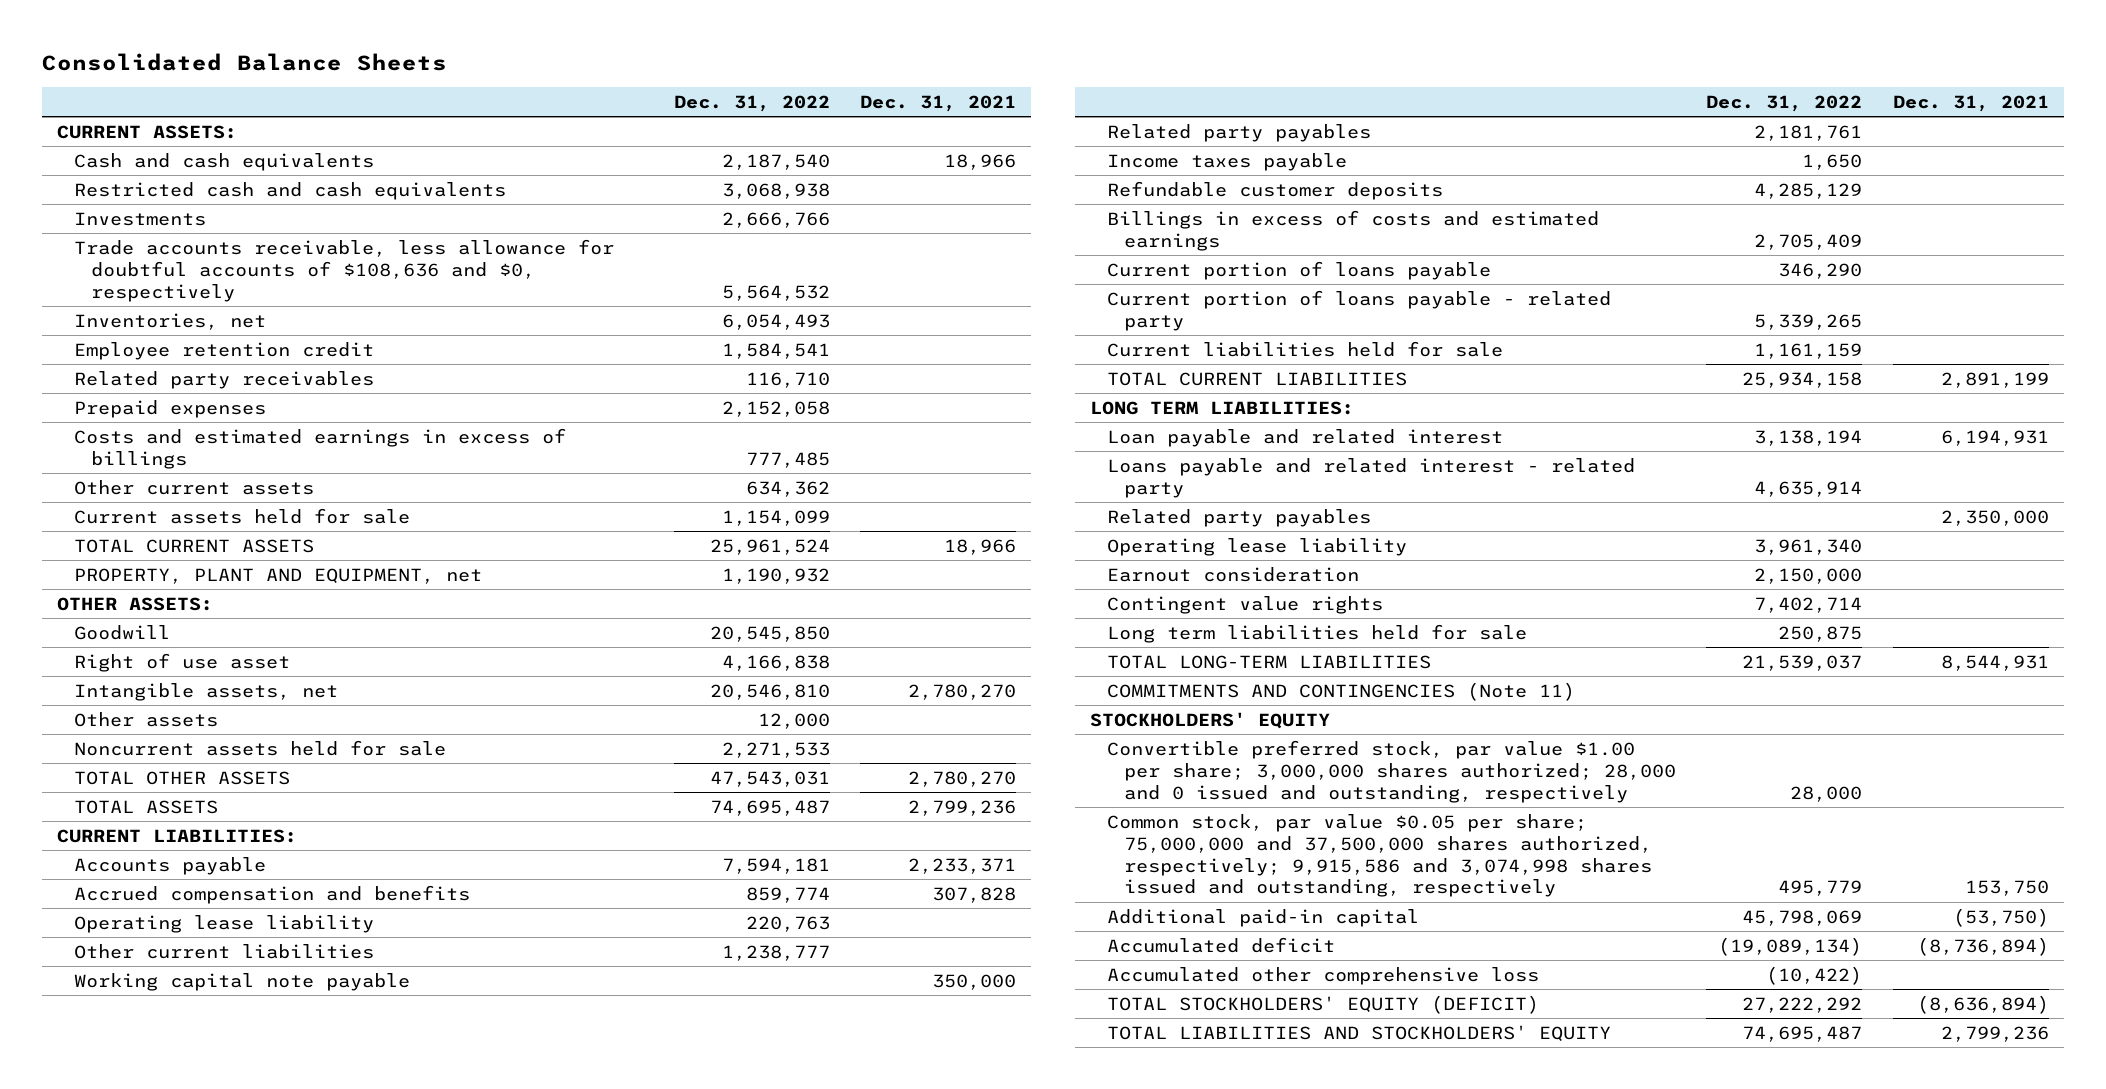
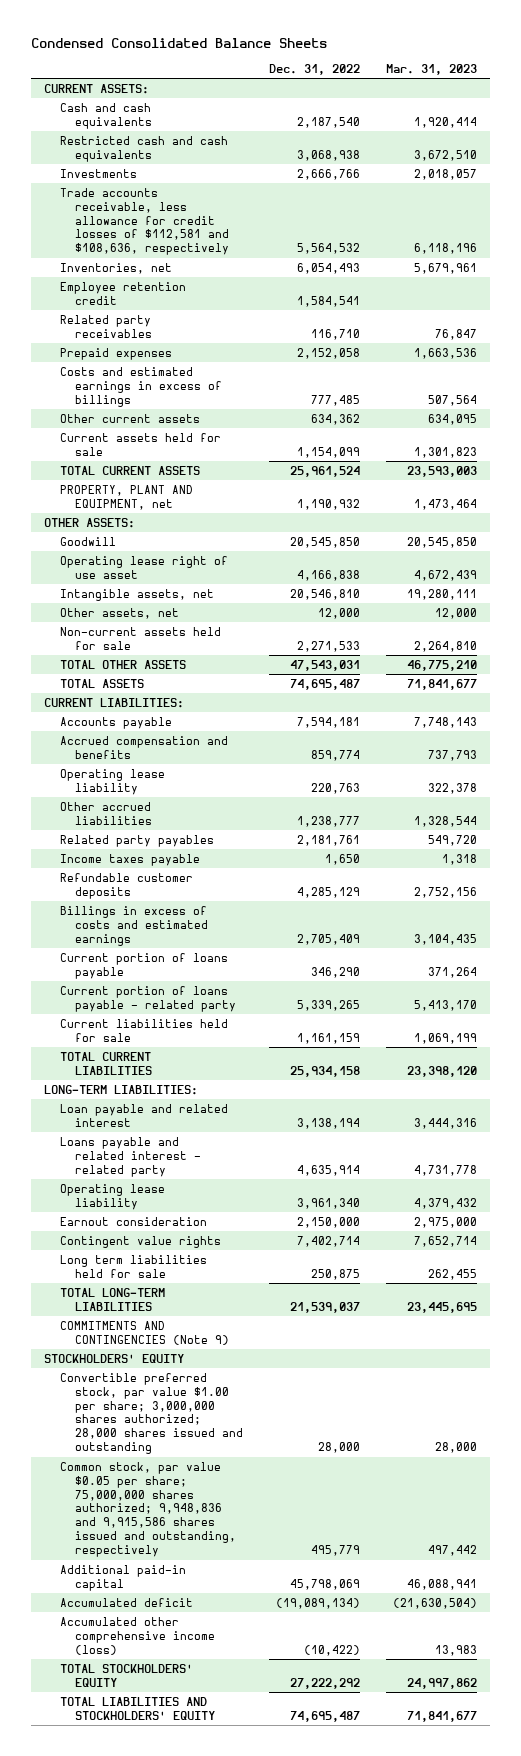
- Consolidated Balance Sheets
+ Condensed Consolidated Balance Sheets
- | Dec. 31, 2022 | Dec. 31, 2021
+ | Dec. 31, 2022 | Mar. 31, 2023
- Trade accounts receivable, less allowance for doubtful accounts of $108,636 and $0, respectively | 5,564,532 |
+ Trade accounts receivable, less allowance for credit losses of $112,581 and $108,636, respectively | 5,564,532 | 6,118,196
- Right of use asset | 4,166,838 |
+ Operating lease right of use asset | 4,166,838 | 4,672,439
- Other assets | 12,000 |
- Noncurrent assets held for sale | 2,271,533 |
+ Other assets, net | 12,000 | 12,000
+ Non-current assets held for sale | 2,271,533 | 2,264,810
- Other current liabilities | 1,238,777 |
- Working capital note payable | | 350,000
+ Other accrued liabilities | 1,238,777 | 1,328,544
- LONG TERM LIABILITIES:
+ LONG-TERM LIABILITIES:
- Related party payables | | 2,350,000
- COMMITMENTS AND CONTINGENCIES (Note 11)
+ COMMITMENTS AND CONTINGENCIES (Note 9)
- Convertible preferred stock, par value $1.00 per share; 3,000,000 shares authorized; 28,000 and 0 issued and outstanding, respectively | 28,000 |
- Common stock, par value $0.05 per share; 75,000,000 and 37,500,000 shares authorized, respectively; 9,915,586 and 3,074,998 shares issued and outstanding, respectively | 495,779 | 153,750
+ Convertible preferred stock, par value $1.00 per share; 3,000,000 shares authorized; 28,000 shares issued and outstanding | 28,000 | 28,000
+ Common stock, par value $0.05 per share; 75,000,000 shares authorized; 9,948,836 and 9,915,586 shares issued and outstanding, respectively | 495,779 | 497,442
- Accumulated other comprehensive loss | (10,422) |
- TOTAL STOCKHOLDERS' EQUITY (DEFICIT) | 27,222,292 | (8,636,894)
+ Accumulated other comprehensive income (loss) | (10,422) | 13,983
+ TOTAL STOCKHOLDERS' EQUITY | 27,222,292 | 24,997,862

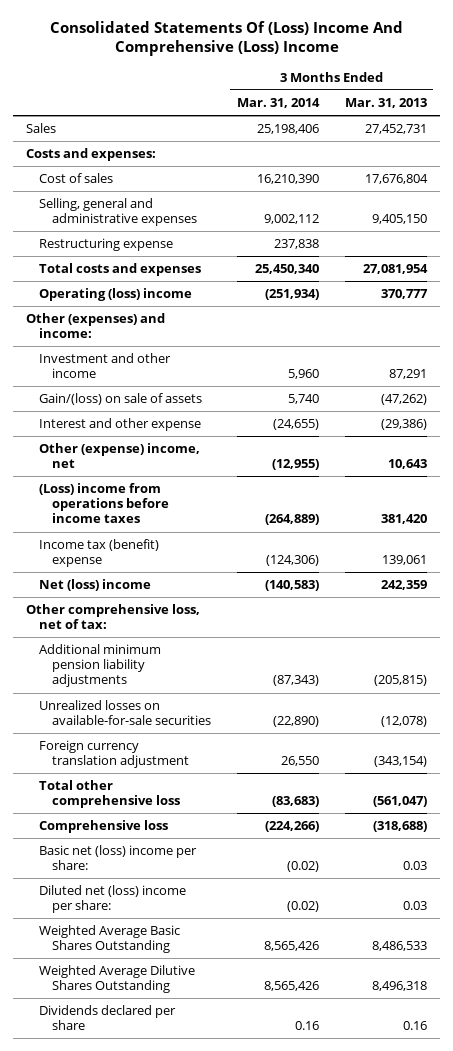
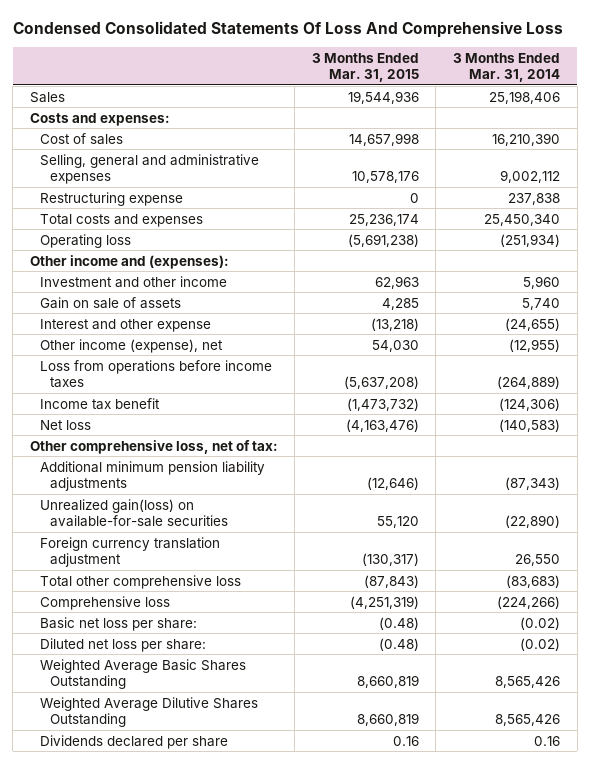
- Consolidated Statements Of (Loss) Income And Comprehensive (Loss) Income
+ Condensed Consolidated Statements Of Loss And Comprehensive Loss
- | 3 Months Ended Mar. 31, 2014 | 3 Months Ended Mar. 31, 2013
+ | 3 Months Ended Mar. 31, 2015 | 3 Months Ended Mar. 31, 2014
- Operating (loss) income | (251,934) | 370,777
- Other (expenses) and income:
+ Operating loss | (5,691,238) | (251,934)
+ Other income and (expenses):
- Gain/(loss) on sale of assets | 5,740 | (47,262)
+ Gain on sale of assets | 4,285 | 5,740
- Other (expense) income, net | (12,955) | 10,643
- (Loss) income from operations before income taxes | (264,889) | 381,420
- Income tax (benefit) expense | (124,306) | 139,061
- Net (loss) income | (140,583) | 242,359
+ Other income (expense), net | 54,030 | (12,955)
+ Loss from operations before income taxes | (5,637,208) | (264,889)
+ Income tax benefit | (1,473,732) | (124,306)
+ Net loss | (4,163,476) | (140,583)
- Unrealized losses on available-for-sale securities | (22,890) | (12,078)
+ Unrealized gain(loss) on available-for-sale securities | 55,120 | (22,890)
- Basic net (loss) income per share: | (0.02) | 0.03
- Diluted net (loss) income per share: | (0.02) | 0.03
+ Basic net loss per share: | (0.48) | (0.02)
+ Diluted net loss per share: | (0.48) | (0.02)

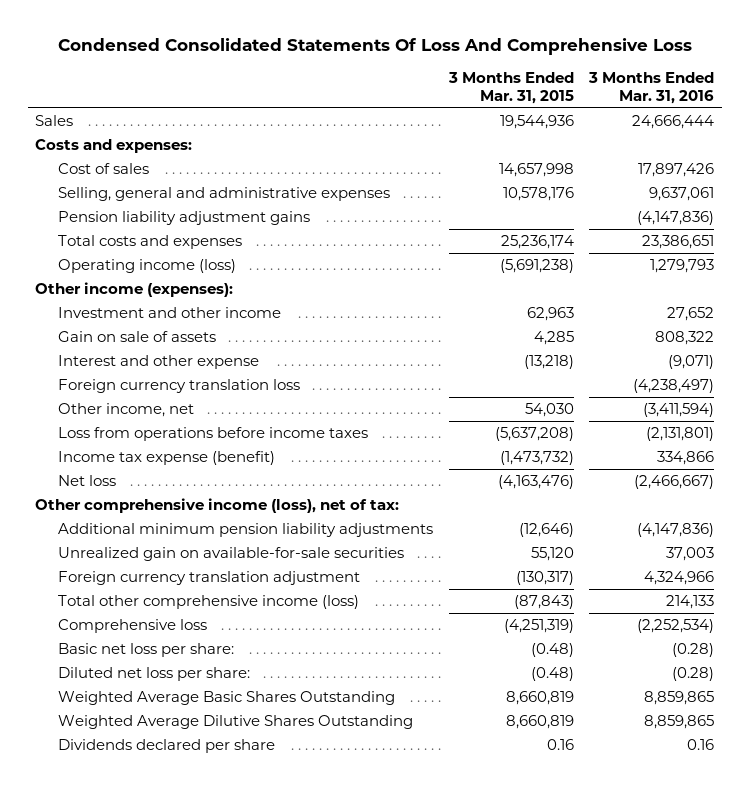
- | 3 Months Ended Mar. 31, 2015 | 3 Months Ended Mar. 31, 2014
+ | 3 Months Ended Mar. 31, 2015 | 3 Months Ended Mar. 31, 2016
- Restructuring expense | 0 | 237,838
+ Pension liability adjustment gains | | (4,147,836)
- Operating loss | (5,691,238) | (251,934)
- Other income and (expenses):
+ Operating income (loss) | (5,691,238) | 1,279,793
+ Other income (expenses):
- Other income (expense), net | 54,030 | (12,955)
+ Foreign currency translation loss | | (4,238,497)
+ Other income, net | 54,030 | (3,411,594)
- Income tax benefit | (1,473,732) | (124,306)
+ Income tax expense (benefit) | (1,473,732) | 334,866
- Other comprehensive loss, net of tax:
+ Other comprehensive income (loss), net of tax:
- Unrealized gain(loss) on available-for-sale securities | 55,120 | (22,890)
+ Unrealized gain on available-for-sale securities | 55,120 | 37,003
- Total other comprehensive loss | (87,843) | (83,683)
+ Total other comprehensive income (loss) | (87,843) | 214,133

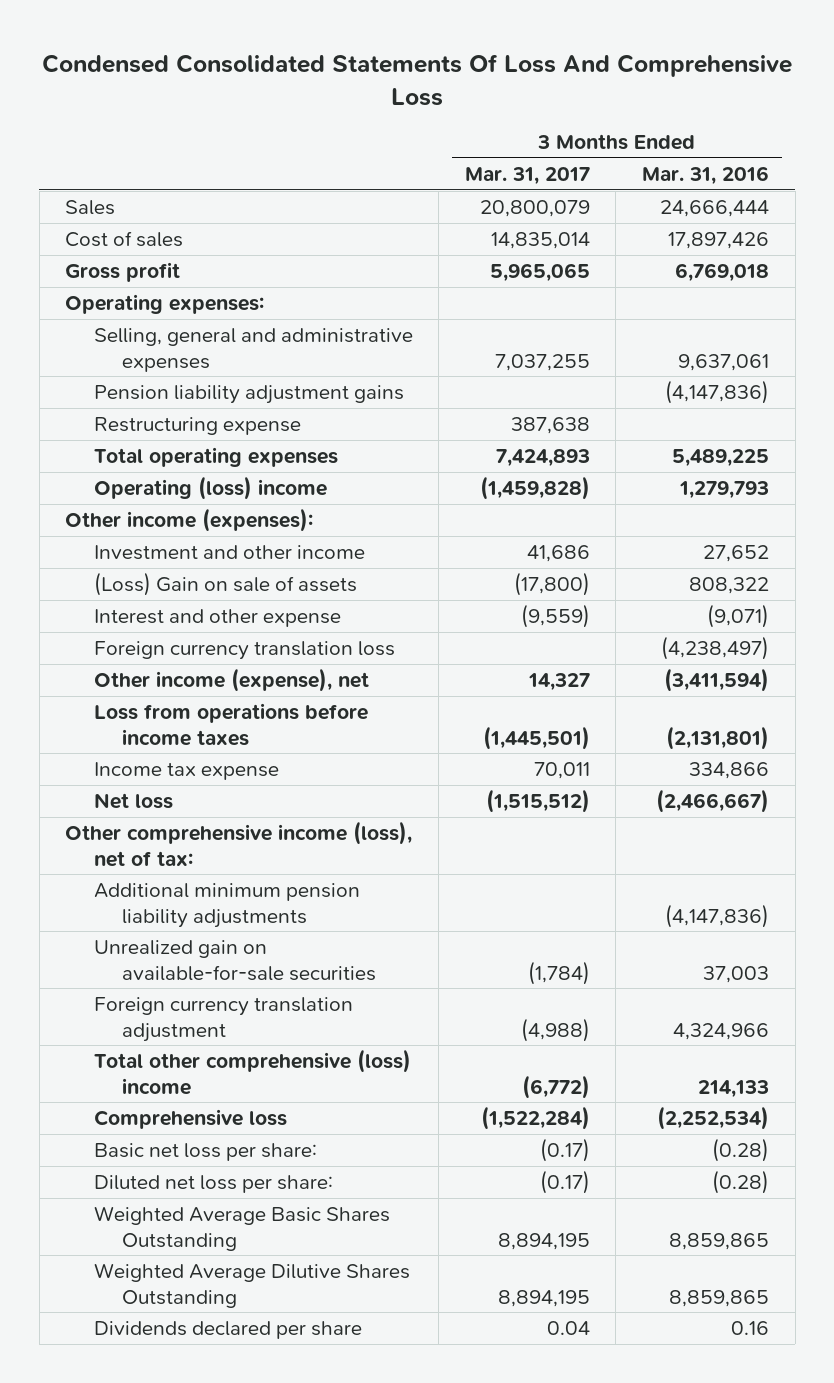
- | 3 Months Ended Mar. 31, 2015 | 3 Months Ended Mar. 31, 2016
+ | 3 Months Ended Mar. 31, 2017 | 3 Months Ended Mar. 31, 2016
- Costs and expenses:
+ Gross profit | 5,965,065 | 6,769,018
+ Operating expenses:
- Total costs and expenses | 25,236,174 | 23,386,651
- Operating income (loss) | (5,691,238) | 1,279,793
+ Restructuring expense | 387,638 |
+ Total operating expenses | 7,424,893 | 5,489,225
+ Operating (loss) income | (1,459,828) | 1,279,793
- Gain on sale of assets | 4,285 | 808,322
+ (Loss) Gain on sale of assets | (17,800) | 808,322
- Other income, net | 54,030 | (3,411,594)
+ Other income (expense), net | 14,327 | (3,411,594)
- Income tax expense (benefit) | (1,473,732) | 334,866
+ Income tax expense | 70,011 | 334,866
- Total other comprehensive income (loss) | (87,843) | 214,133
+ Total other comprehensive (loss) income | (6,772) | 214,133

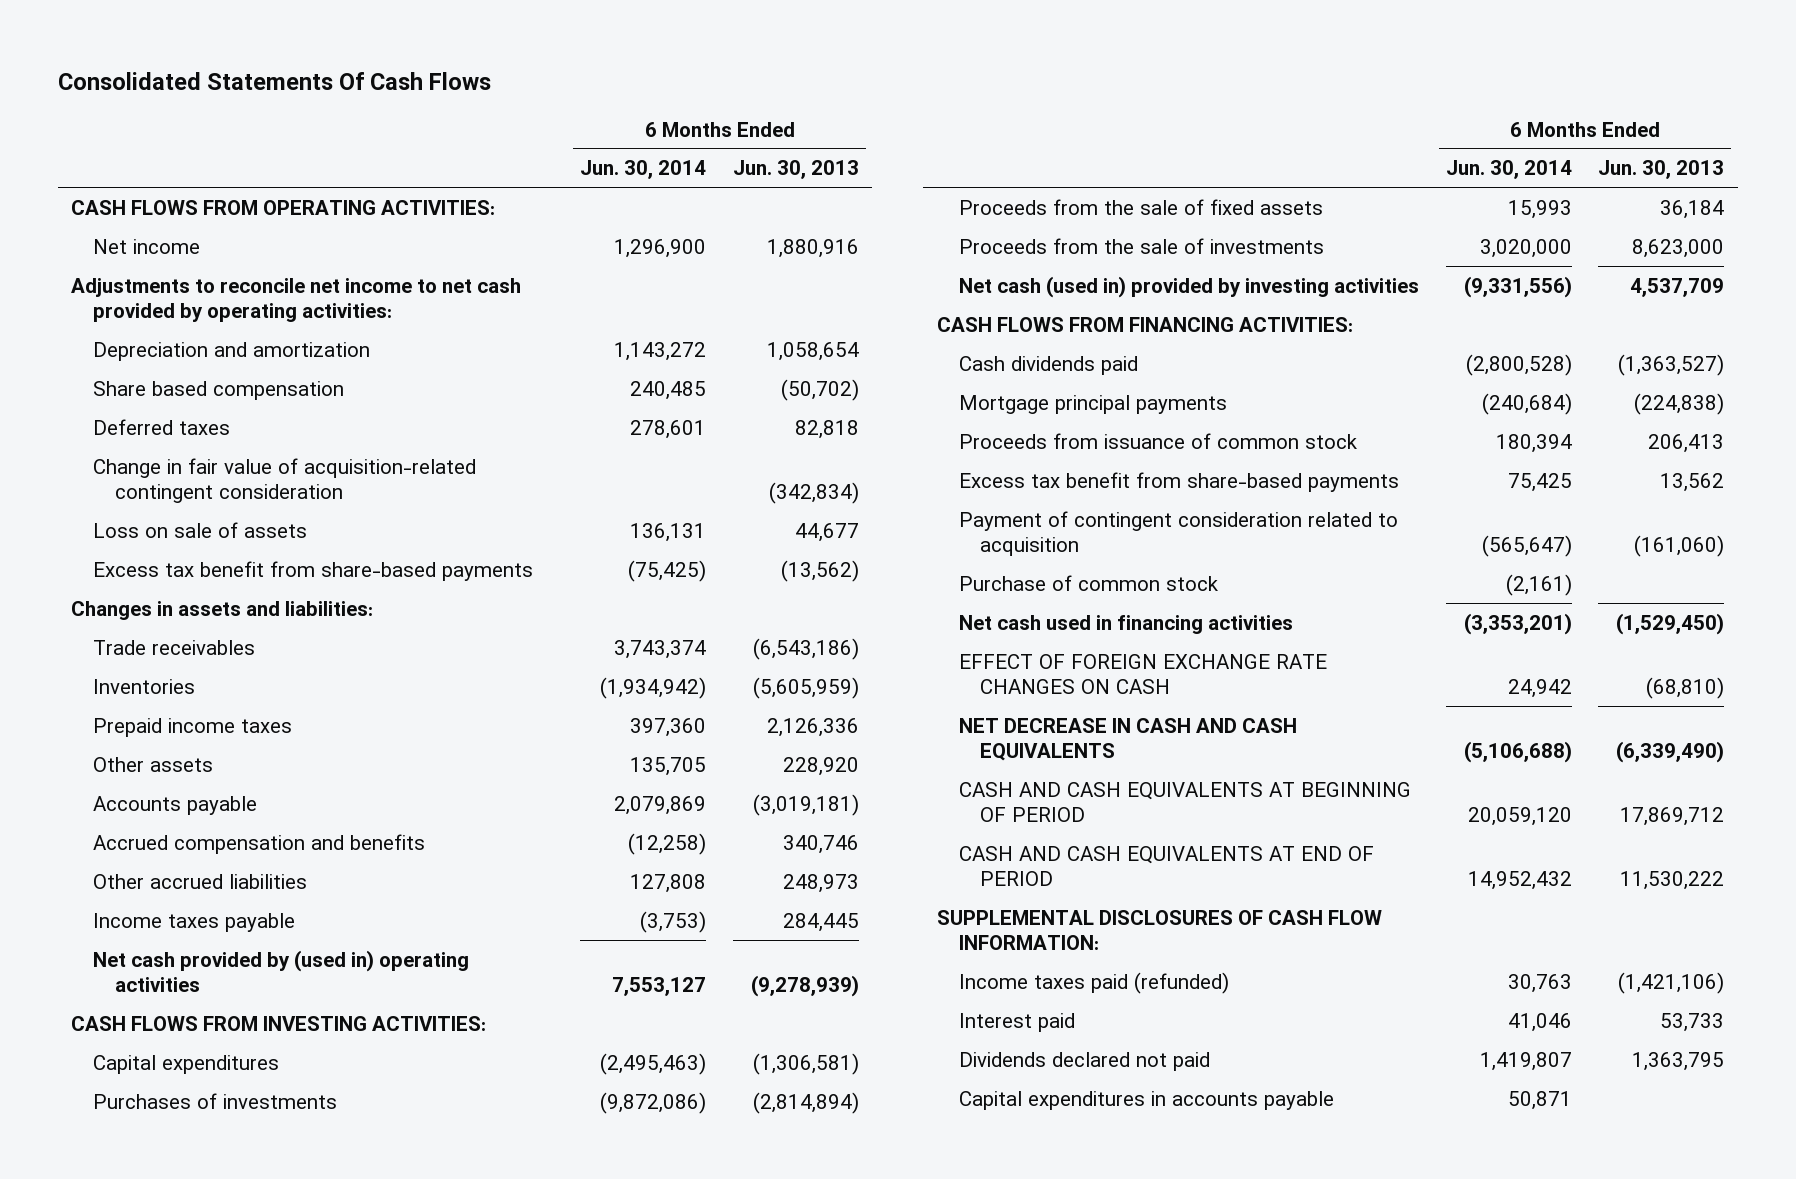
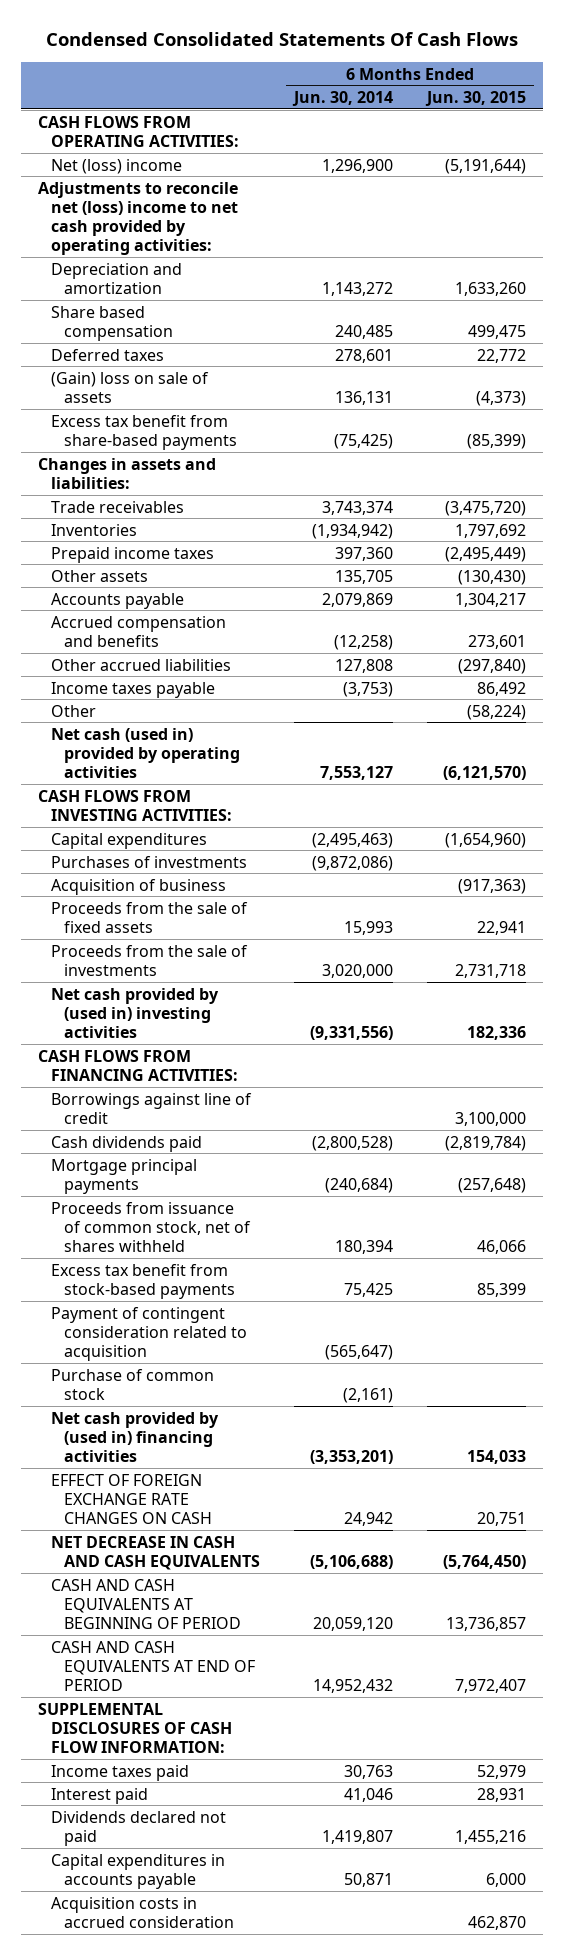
- Consolidated Statements Of Cash Flows
+ Condensed Consolidated Statements Of Cash Flows
- | 6 Months Ended Jun. 30, 2014 | 6 Months Ended Jun. 30, 2013
+ | 6 Months Ended Jun. 30, 2014 | 6 Months Ended Jun. 30, 2015
- Net income | 1,296,900 | 1,880,916
- Adjustments to reconcile net income to net cash provided by operating activities:
+ Net (loss) income | 1,296,900 | (5,191,644)
+ Adjustments to reconcile net (loss) income to net cash provided by operating activities:
- Change in fair value of acquisition-related contingent consideration | | (342,834)
- Loss on sale of assets | 136,131 | 44,677
+ (Gain) loss on sale of assets | 136,131 | (4,373)
- Net cash provided by (used in) operating activities | 7,553,127 | (9,278,939)
+ Other | | (58,224)
+ Net cash (used in) provided by operating activities | 7,553,127 | (6,121,570)
+ Acquisition of business | | (917,363)
- Net cash (used in) provided by investing activities | (9,331,556) | 4,537,709
+ Net cash provided by (used in) investing activities | (9,331,556) | 182,336
+ Borrowings against line of credit | | 3,100,000
- Proceeds from issuance of common stock | 180,394 | 206,413
- Excess tax benefit from share-based payments | 75,425 | 13,562
+ Proceeds from issuance of common stock, net of shares withheld | 180,394 | 46,066
+ Excess tax benefit from stock-based payments | 75,425 | 85,399
- Net cash used in financing activities | (3,353,201) | (1,529,450)
+ Net cash provided by (used in) financing activities | (3,353,201) | 154,033
- Income taxes paid (refunded) | 30,763 | (1,421,106)
+ Income taxes paid | 30,763 | 52,979
+ Acquisition costs in accrued consideration | | 462,870

